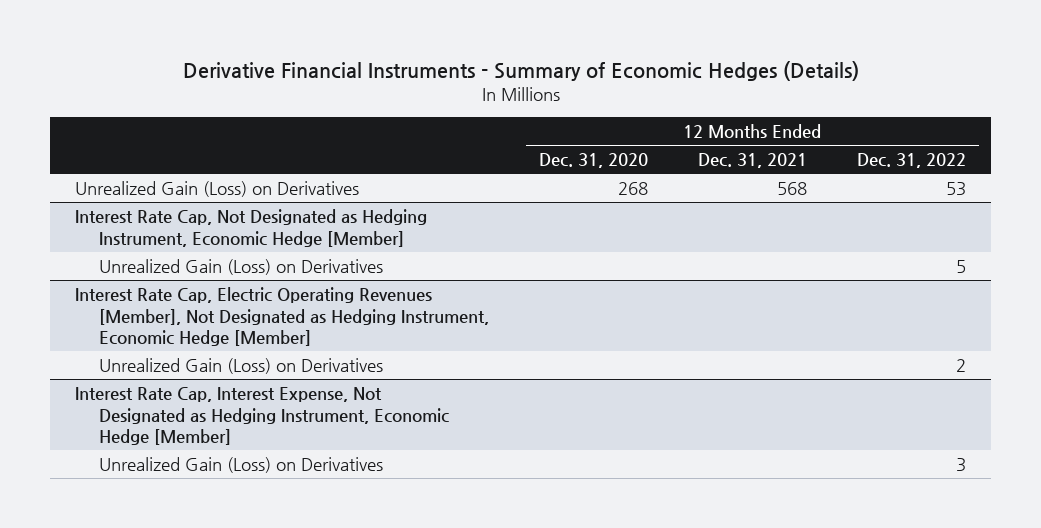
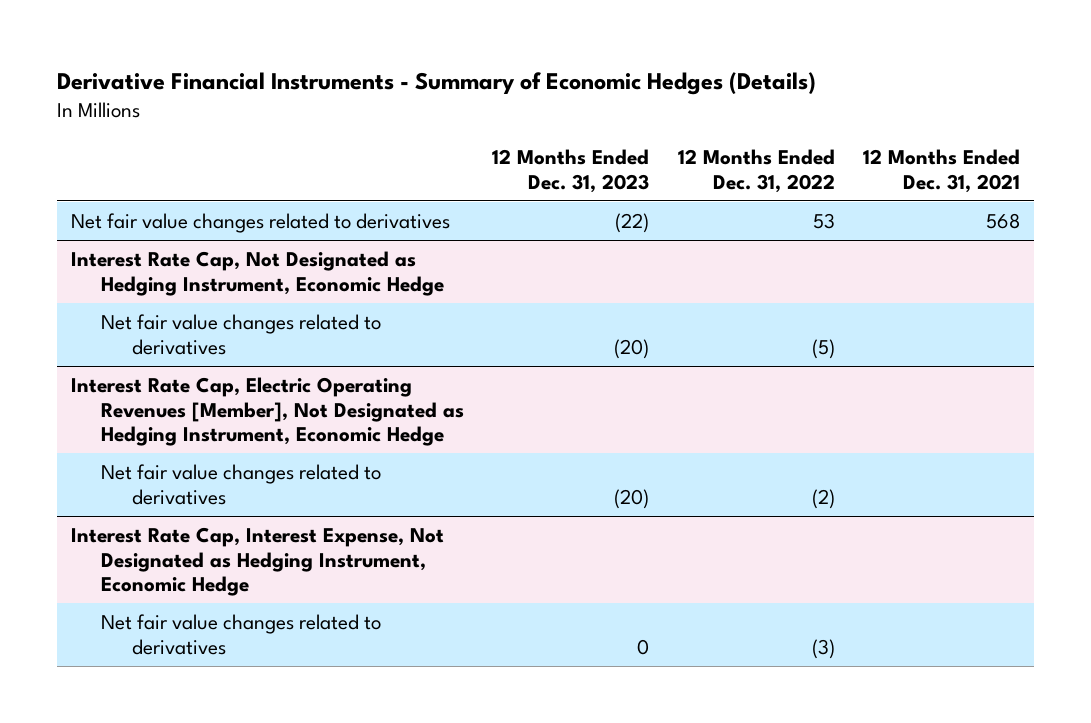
- | 12 Months Ended Dec. 31, 2020 | 12 Months Ended Dec. 31, 2021 | 12 Months Ended Dec. 31, 2022
+ | 12 Months Ended Dec. 31, 2023 | 12 Months Ended Dec. 31, 2022 | 12 Months Ended Dec. 31, 2021
- Unrealized Gain (Loss) on Derivatives | 268 | 568 | 53
- Interest Rate Cap, Not Designated as Hedging Instrument, Economic Hedge [Member]
- Unrealized Gain (Loss) on Derivatives | | | 5
- Interest Rate Cap, Electric Operating Revenues [Member], Not Designated as Hedging Instrument, Economic Hedge [Member]
- Unrealized Gain (Loss) on Derivatives | | | 2
- Interest Rate Cap, Interest Expense, Not Designated as Hedging Instrument, Economic Hedge [Member]
- Unrealized Gain (Loss) on Derivatives | | | 3
+ Net fair value changes related to derivatives | (22) | 53 | 568
+ Interest Rate Cap, Not Designated as Hedging Instrument, Economic Hedge
+ Net fair value changes related to derivatives | (20) | (5) |
+ Interest Rate Cap, Electric Operating Revenues [Member], Not Designated as Hedging Instrument, Economic Hedge
+ Net fair value changes related to derivatives | (20) | (2) |
+ Interest Rate Cap, Interest Expense, Not Designated as Hedging Instrument, Economic Hedge
+ Net fair value changes related to derivatives | 0 | (3) |

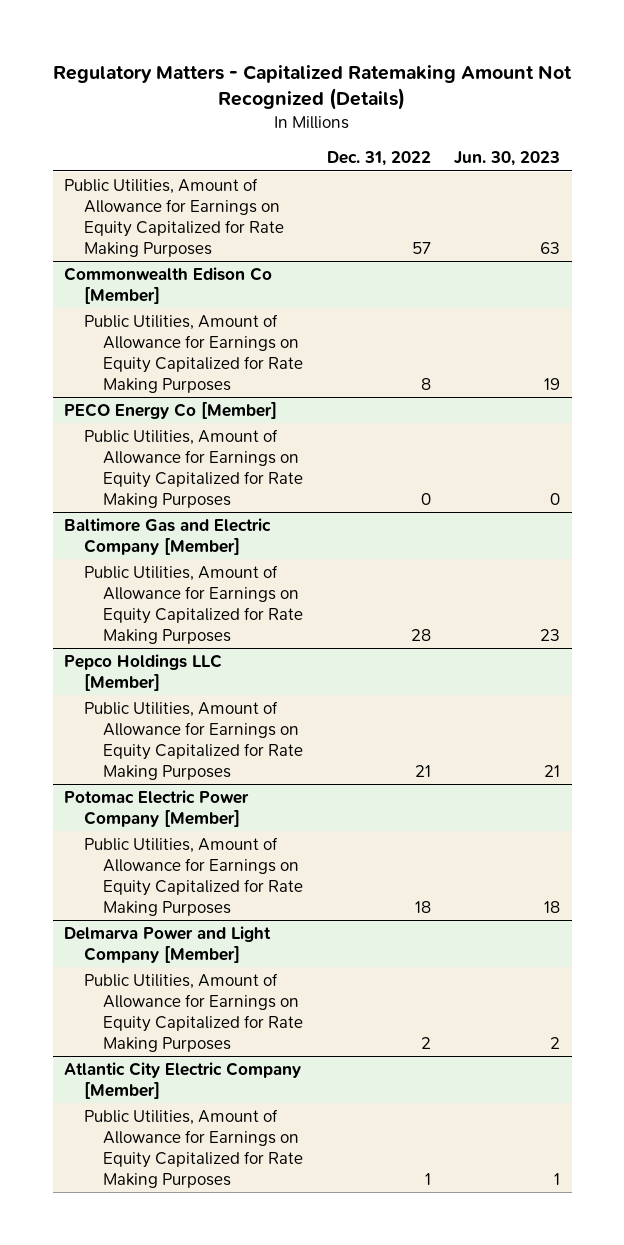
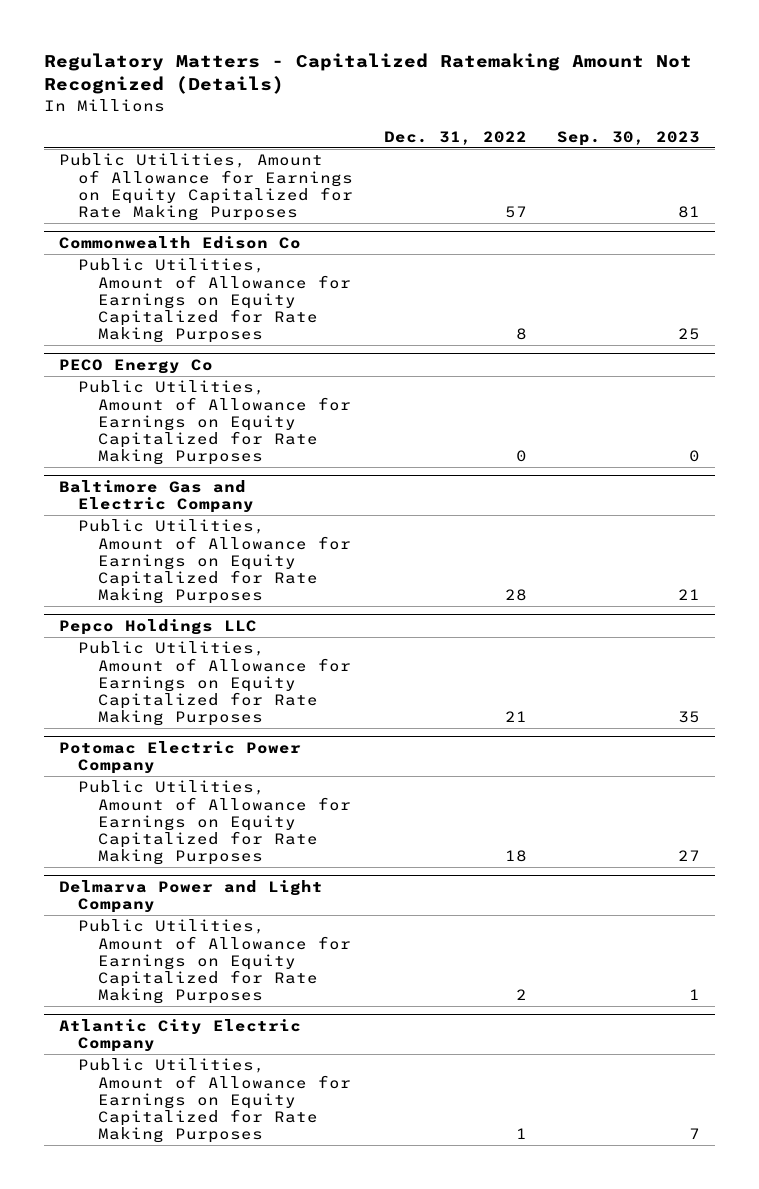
- | Dec. 31, 2022 | Jun. 30, 2023
+ | Dec. 31, 2022 | Sep. 30, 2023
- Commonwealth Edison Co [Member]
+ Commonwealth Edison Co
- PECO Energy Co [Member]
+ PECO Energy Co
- Baltimore Gas and Electric Company [Member]
+ Baltimore Gas and Electric Company
- Pepco Holdings LLC [Member]
+ Pepco Holdings LLC
- Potomac Electric Power Company [Member]
+ Potomac Electric Power Company
- Delmarva Power and Light Company [Member]
+ Delmarva Power and Light Company
- Atlantic City Electric Company [Member]
+ Atlantic City Electric Company

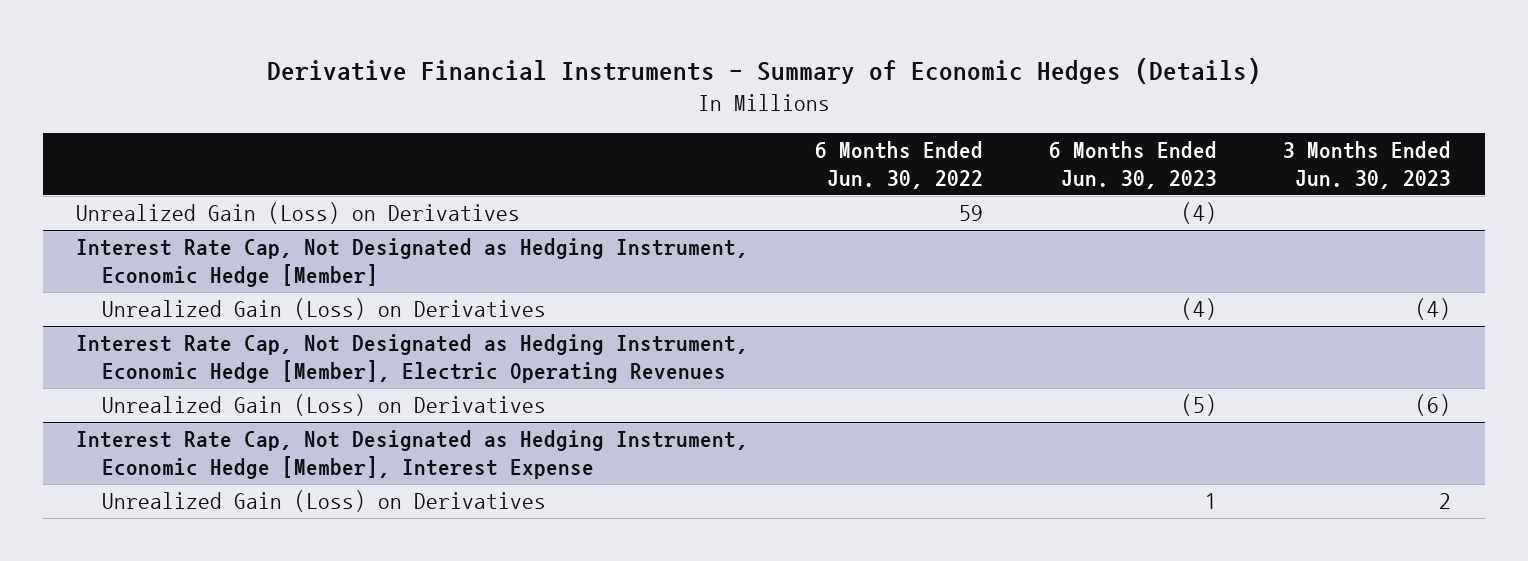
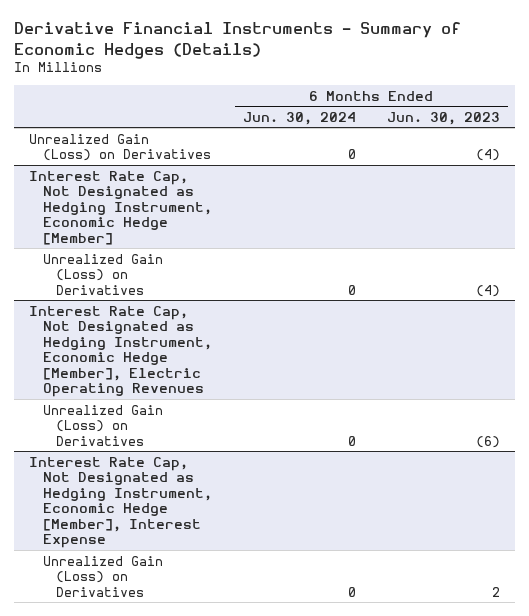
- | 6 Months Ended Jun. 30, 2022 | 6 Months Ended Jun. 30, 2023 | 3 Months Ended Jun. 30, 2023
+ | 6 Months Ended Jun. 30, 2024 | 6 Months Ended Jun. 30, 2023
@ Interest Rate Cap, Not Designated as Hedging Instrument, Economic Hedge [Member], Electric Operating Revenues
- Unrealized Gain (Loss) on Derivatives | | (5) | (6)
+ Unrealized Gain (Loss) on Derivatives | 0 | (6)
@ Interest Rate Cap, Not Designated as Hedging Instrument, Economic Hedge [Member], Interest Expense
- Unrealized Gain (Loss) on Derivatives | | 1 | 2
+ Unrealized Gain (Loss) on Derivatives | 0 | 2

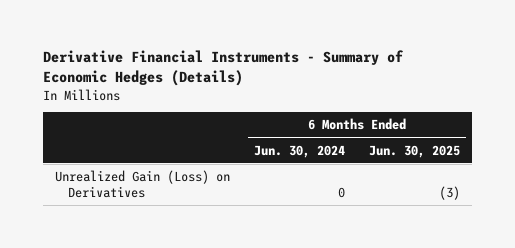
- | 6 Months Ended Jun. 30, 2024 | 6 Months Ended Jun. 30, 2023
+ | 6 Months Ended Jun. 30, 2024 | 6 Months Ended Jun. 30, 2025
- Interest Rate Cap, Not Designated as Hedging Instrument, Economic Hedge [Member]
- Unrealized Gain (Loss) on Derivatives | 0 | (4)
- Interest Rate Cap, Not Designated as Hedging Instrument, Economic Hedge [Member], Electric Operating Revenues
- Unrealized Gain (Loss) on Derivatives | 0 | (6)
- Interest Rate Cap, Not Designated as Hedging Instrument, Economic Hedge [Member], Interest Expense
- Unrealized Gain (Loss) on Derivatives | 0 | 2

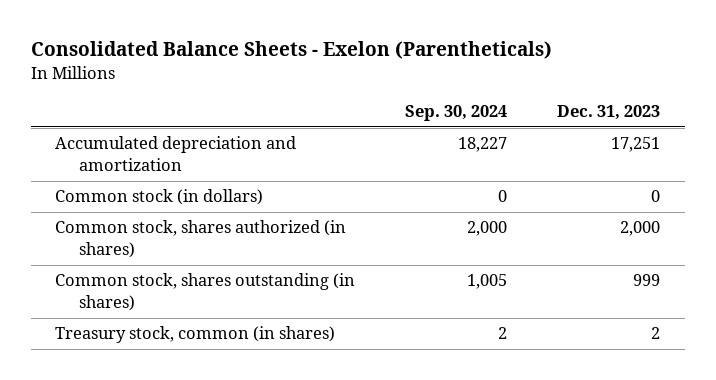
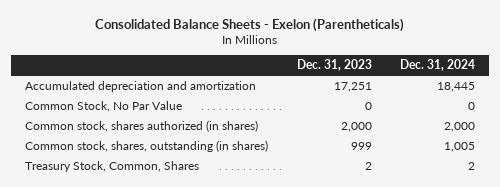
- | Sep. 30, 2024 | Dec. 31, 2023
+ | Dec. 31, 2023 | Dec. 31, 2024
- Common stock (in dollars) | 0 | 0
+ Common Stock, No Par Value | 0 | 0
- Common stock, shares outstanding (in shares) | 1,005 | 999
- Treasury stock, common (in shares) | 2 | 2
+ Common stock, shares, outstanding (in shares) | 999 | 1,005
+ Treasury Stock, Common, Shares | 2 | 2

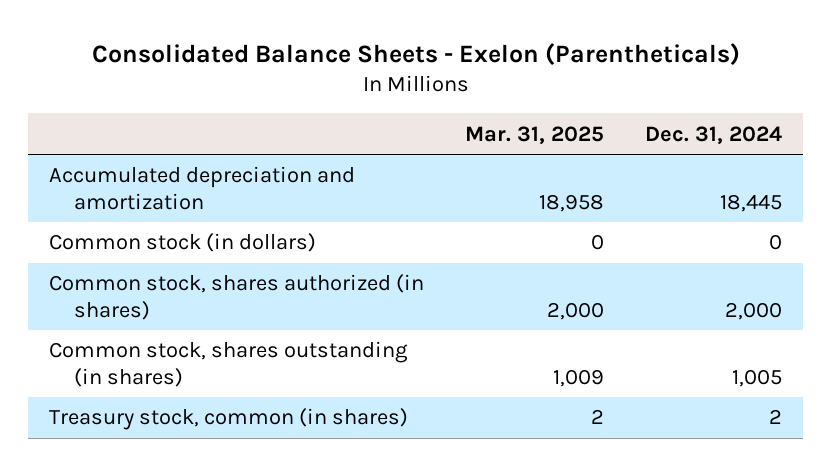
- | Dec. 31, 2023 | Dec. 31, 2024
+ | Mar. 31, 2025 | Dec. 31, 2024
- Common Stock, No Par Value | 0 | 0
+ Common stock (in dollars) | 0 | 0
- Common stock, shares, outstanding (in shares) | 999 | 1,005
- Treasury Stock, Common, Shares | 2 | 2
+ Common stock, shares outstanding (in shares) | 1,009 | 1,005
+ Treasury stock, common (in shares) | 2 | 2

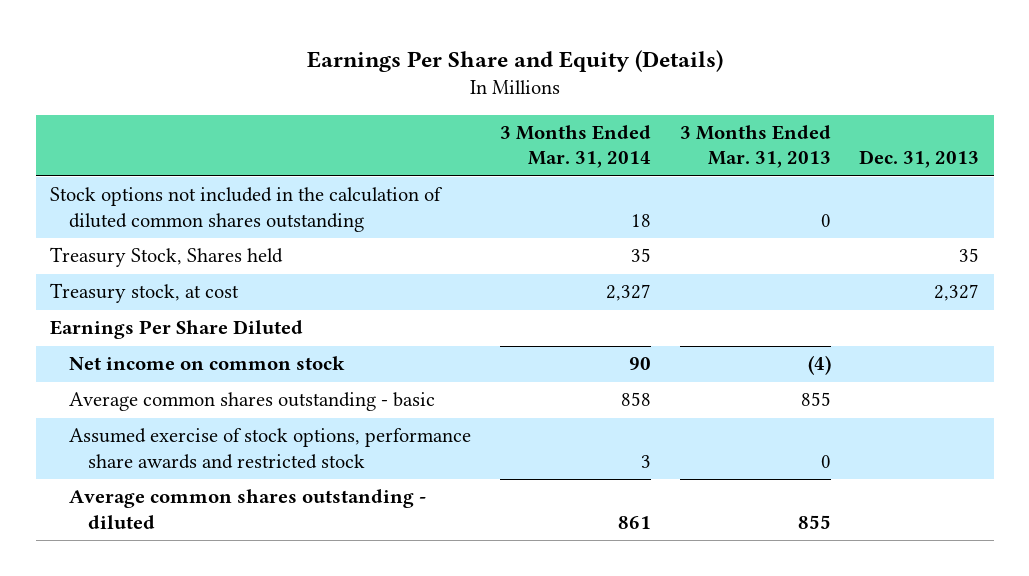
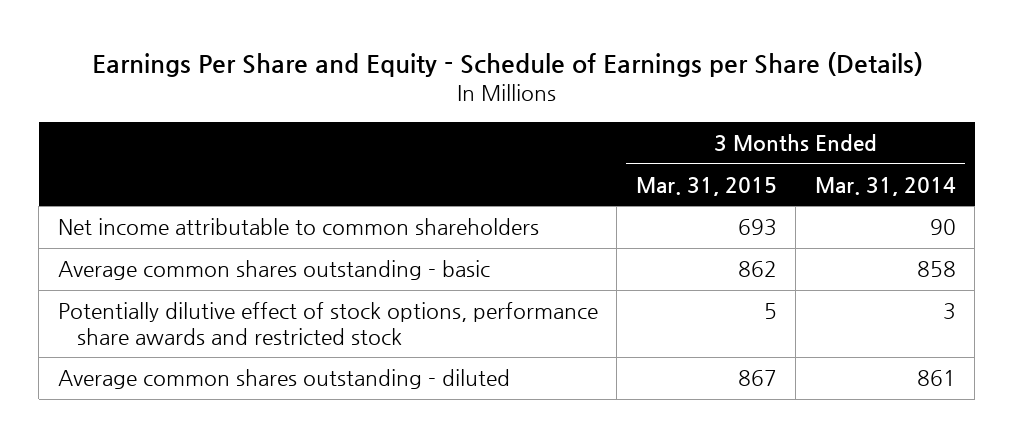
- Earnings Per Share and Equity (Details)
+ Earnings Per Share and Equity - Schedule of Earnings per Share (Details)
- | 3 Months Ended Mar. 31, 2014 | 3 Months Ended Mar. 31, 2013 | Dec. 31, 2013
+ | 3 Months Ended Mar. 31, 2015 | 3 Months Ended Mar. 31, 2014
- Stock options not included in the calculation of diluted common shares outstanding | 18 | 0 |
- Treasury Stock, Shares held | 35 | | 35
- Treasury stock, at cost | 2,327 | | 2,327
- Earnings Per Share Diluted
- Net income on common stock | 90 | (4) |
+ Net income attributable to common shareholders | 693 | 90
- Assumed exercise of stock options, performance share awards and restricted stock | 3 | 0 |
+ Potentially dilutive effect of stock options, performance share awards and restricted stock | 5 | 3

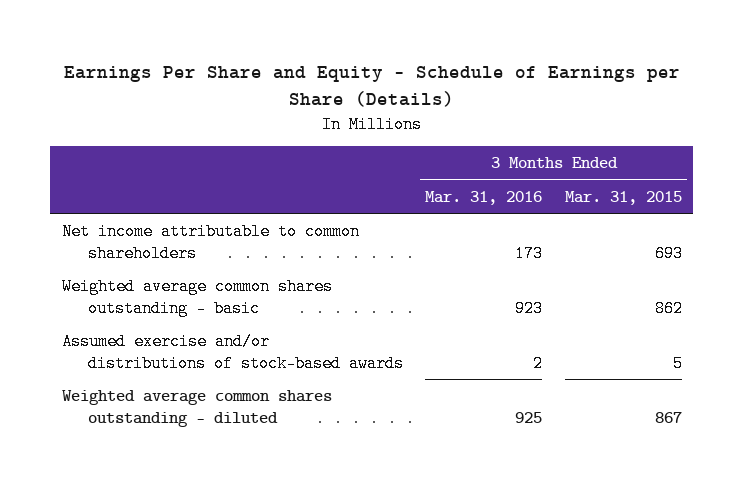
- | 3 Months Ended Mar. 31, 2015 | 3 Months Ended Mar. 31, 2014
+ | 3 Months Ended Mar. 31, 2016 | 3 Months Ended Mar. 31, 2015
- Average common shares outstanding - basic | 862 | 858
- Potentially dilutive effect of stock options, performance share awards and restricted stock | 5 | 3
- Average common shares outstanding - diluted | 867 | 861
+ Weighted average common shares outstanding - basic | 923 | 862
+ Assumed exercise and/or distributions of stock-based awards | 2 | 5
+ Weighted average common shares outstanding - diluted | 925 | 867

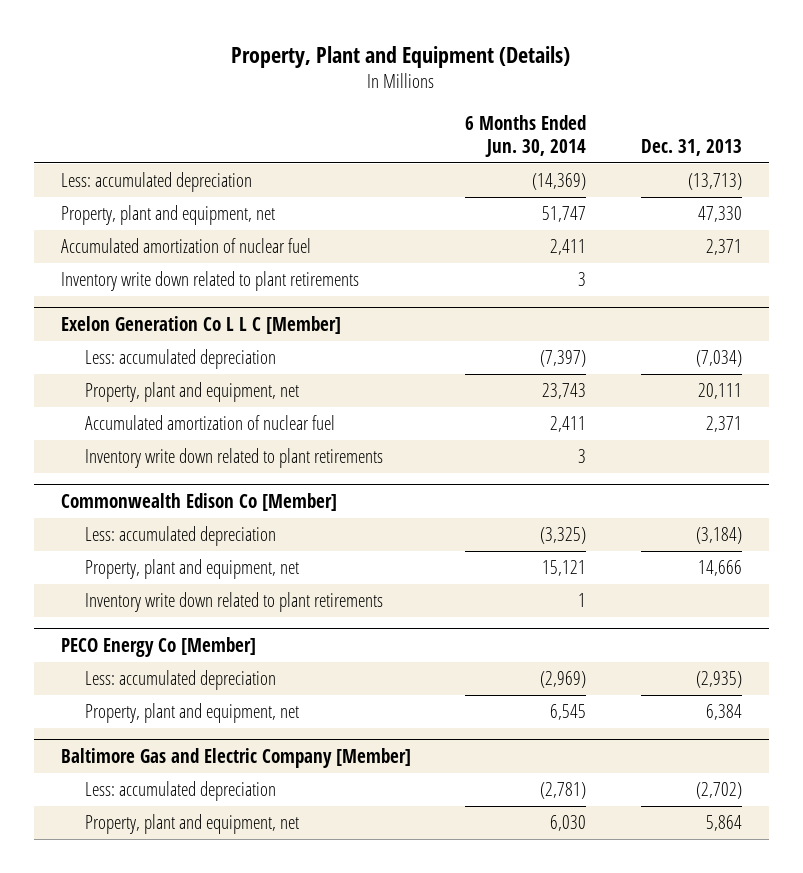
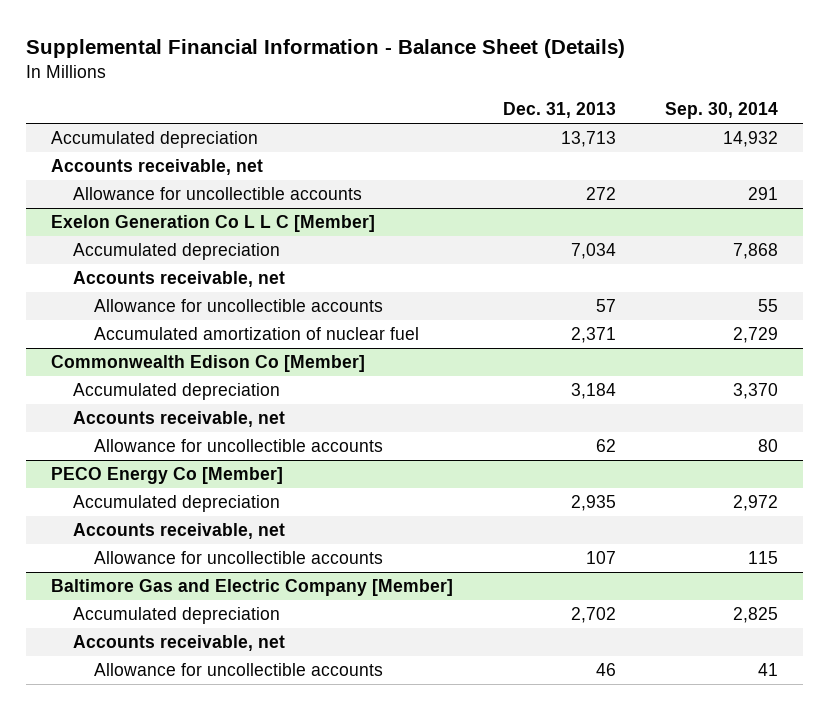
- Property, Plant and Equipment (Details)
+ Supplemental Financial Information - Balance Sheet (Details)
- | 6 Months Ended Jun. 30, 2014 | Dec. 31, 2013
+ | Dec. 31, 2013 | Sep. 30, 2014
- Less: accumulated depreciation | (14,369) | (13,713)
- Property, plant and equipment, net | 51,747 | 47,330
- Accumulated amortization of nuclear fuel | 2,411 | 2,371
- Inventory write down related to plant retirements | 3 |
+ Accumulated depreciation | 13,713 | 14,932
+ Accounts receivable, net
+ Allowance for uncollectible accounts | 272 | 291
@ Exelon Generation Co L L C [Member]
- Less: accumulated depreciation | (7,397) | (7,034)
- Property, plant and equipment, net | 23,743 | 20,111
+ Accumulated depreciation | 7,034 | 7,868
+ Accounts receivable, net
+ Allowance for uncollectible accounts | 57 | 55
- Inventory write down related to plant retirements | 3 |
@ Commonwealth Edison Co [Member]
- Less: accumulated depreciation | (3,325) | (3,184)
- Property, plant and equipment, net | 15,121 | 14,666
- Inventory write down related to plant retirements | 1 |
+ Accumulated depreciation | 3,184 | 3,370
+ Accounts receivable, net
+ Allowance for uncollectible accounts | 62 | 80
@ PECO Energy Co [Member]
- Less: accumulated depreciation | (2,969) | (2,935)
- Property, plant and equipment, net | 6,545 | 6,384
+ Accumulated depreciation | 2,935 | 2,972
+ Accounts receivable, net
+ Allowance for uncollectible accounts | 107 | 115
@ Baltimore Gas and Electric Company [Member]
- Less: accumulated depreciation | (2,781) | (2,702)
- Property, plant and equipment, net | 6,030 | 5,864
+ Accumulated depreciation | 2,702 | 2,825
+ Accounts receivable, net
+ Allowance for uncollectible accounts | 46 | 41

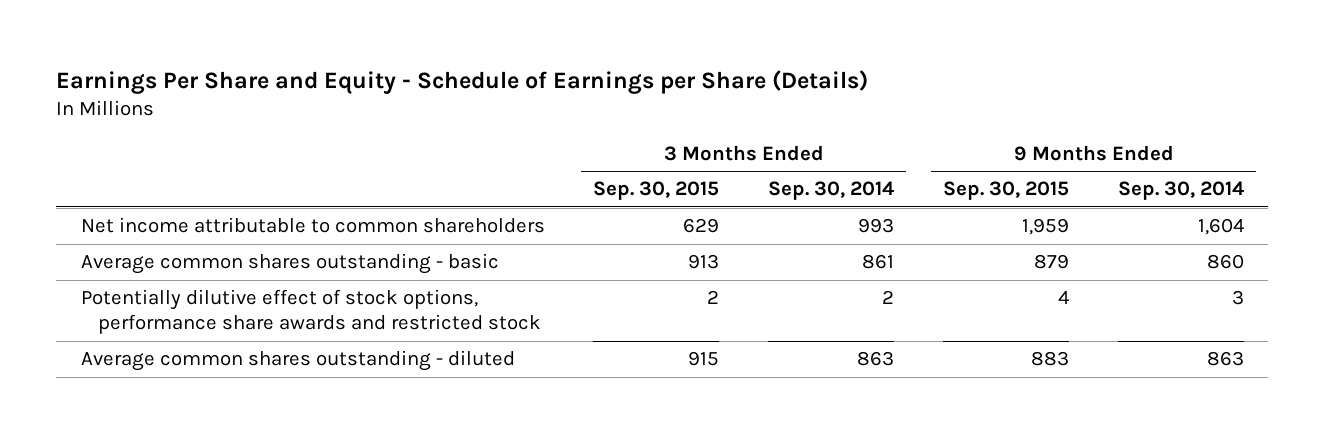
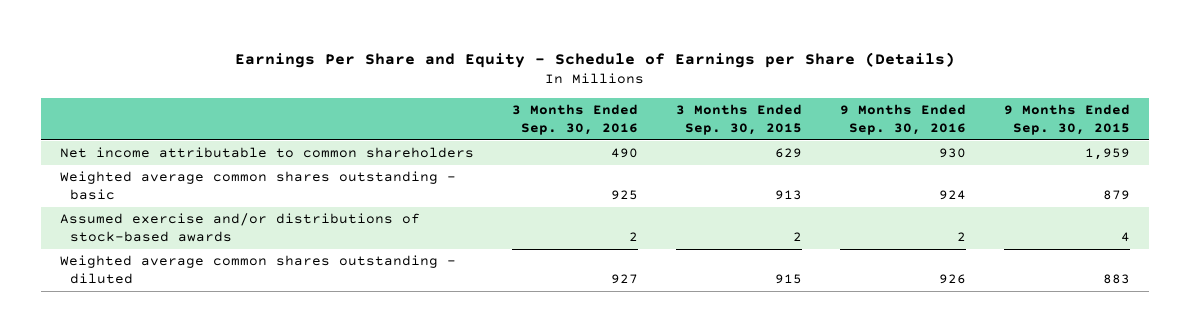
- | 3 Months Ended Sep. 30, 2015 | 3 Months Ended Sep. 30, 2014 | 9 Months Ended Sep. 30, 2015 | 9 Months Ended Sep. 30, 2014
+ | 3 Months Ended Sep. 30, 2016 | 3 Months Ended Sep. 30, 2015 | 9 Months Ended Sep. 30, 2016 | 9 Months Ended Sep. 30, 2015
- Average common shares outstanding - basic | 913 | 861 | 879 | 860
- Potentially dilutive effect of stock options, performance share awards and restricted stock | 2 | 2 | 4 | 3
- Average common shares outstanding - diluted | 915 | 863 | 883 | 863
+ Weighted average common shares outstanding - basic | 925 | 913 | 924 | 879
+ Assumed exercise and/or distributions of stock-based awards | 2 | 2 | 2 | 4
+ Weighted average common shares outstanding - diluted | 927 | 915 | 926 | 883

